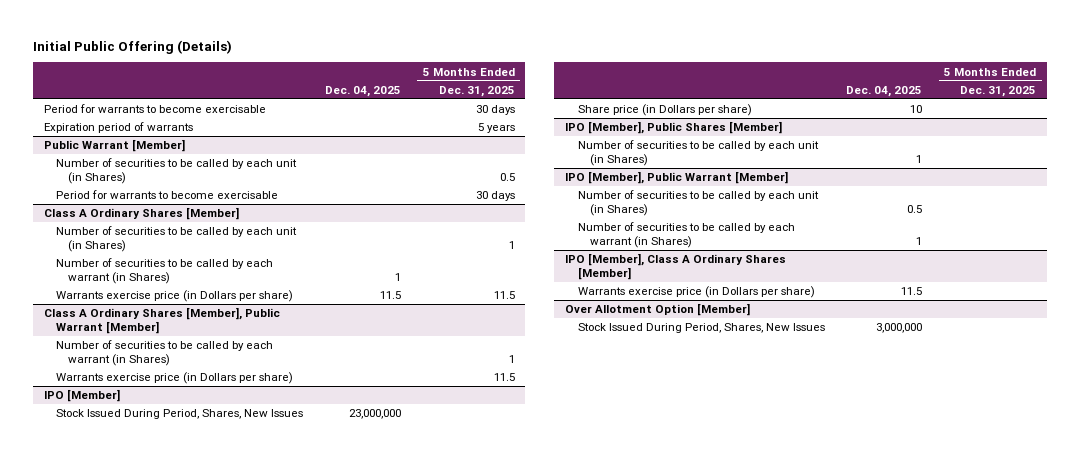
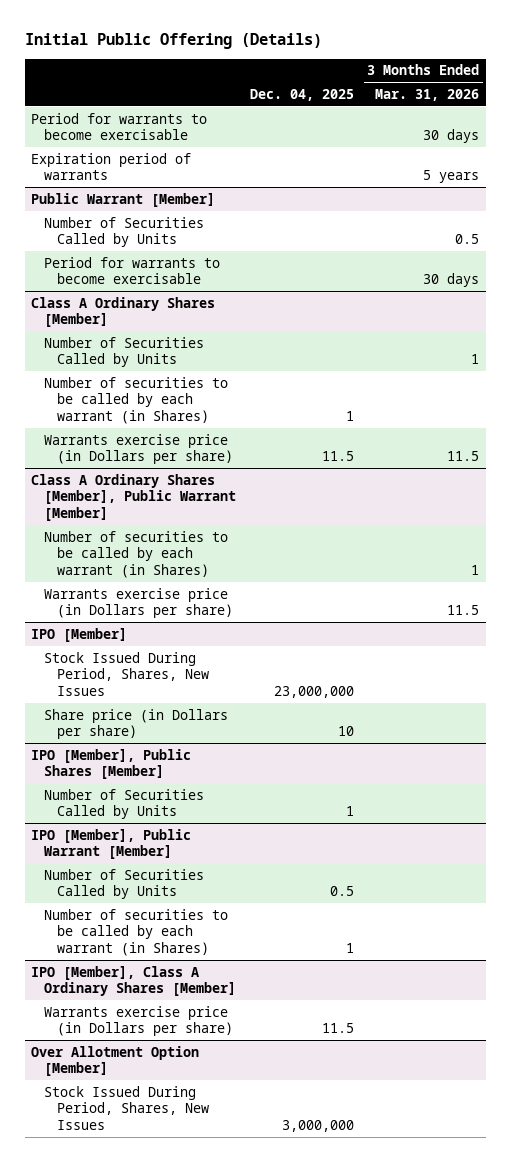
- | Dec. 04, 2025 | 5 Months Ended Dec. 31, 2025
+ | Dec. 04, 2025 | 3 Months Ended Mar. 31, 2026
@ Public Warrant [Member]
- Number of securities to be called by each unit (in Shares) | | 0.5
+ Number of Securities Called by Units | | 0.5
@ Class A Ordinary Shares [Member]
- Number of securities to be called by each unit (in Shares) | | 1
+ Number of Securities Called by Units | | 1
@ IPO [Member], Public Shares [Member]
- Number of securities to be called by each unit (in Shares) | 1 |
+ Number of Securities Called by Units | 1 |
@ IPO [Member], Public Warrant [Member]
- Number of securities to be called by each unit (in Shares) | 0.5 |
+ Number of Securities Called by Units | 0.5 |

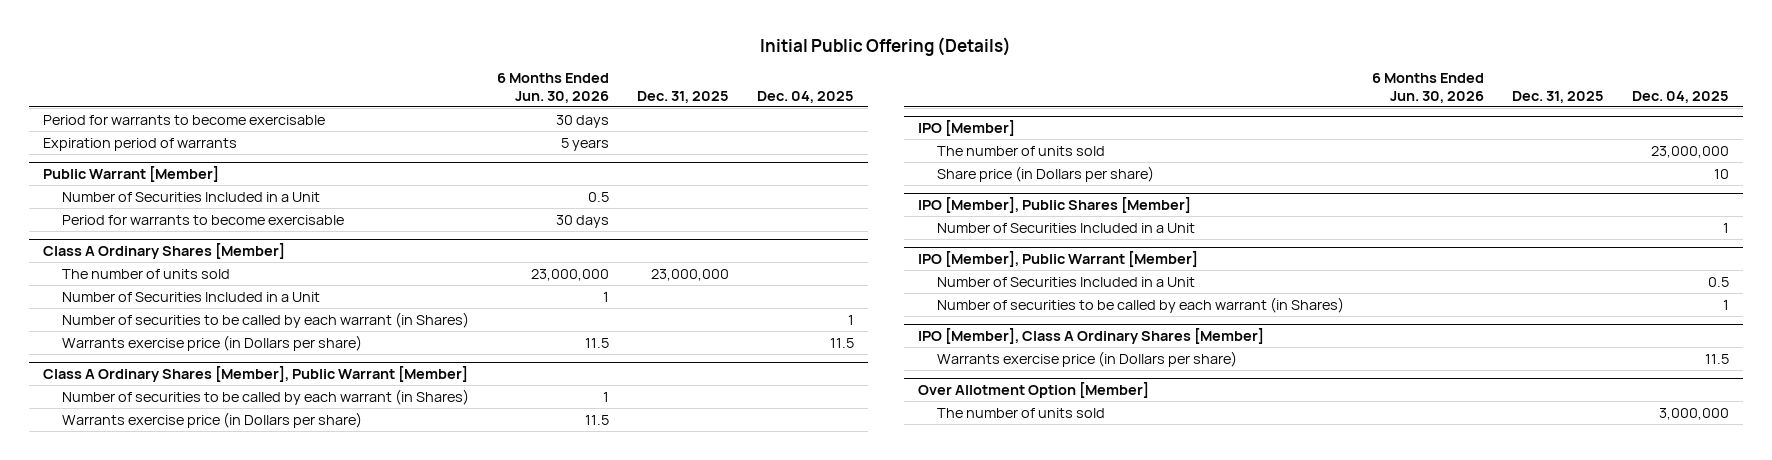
- | Dec. 04, 2025 | 3 Months Ended Mar. 31, 2026
+ | 6 Months Ended Jun. 30, 2026 | Dec. 31, 2025 | Dec. 04, 2025
@ Public Warrant [Member]
- Number of Securities Called by Units | | 0.5
+ Number of Securities Included in a Unit | 0.5 | |
@ Class A Ordinary Shares [Member]
- Number of Securities Called by Units | | 1
+ The number of units sold | 23,000,000 | 23,000,000 |
+ Number of Securities Included in a Unit | 1 | |
@ IPO [Member]
- Stock Issued During Period, Shares, New Issues | 23,000,000 |
+ The number of units sold | | | 23,000,000
@ IPO [Member], Public Shares [Member]
- Number of Securities Called by Units | 1 |
+ Number of Securities Included in a Unit | | | 1
@ IPO [Member], Public Warrant [Member]
- Number of Securities Called by Units | 0.5 |
+ Number of Securities Included in a Unit | | | 0.5
@ Over Allotment Option [Member]
- Stock Issued During Period, Shares, New Issues | 3,000,000 |
+ The number of units sold | | | 3,000,000

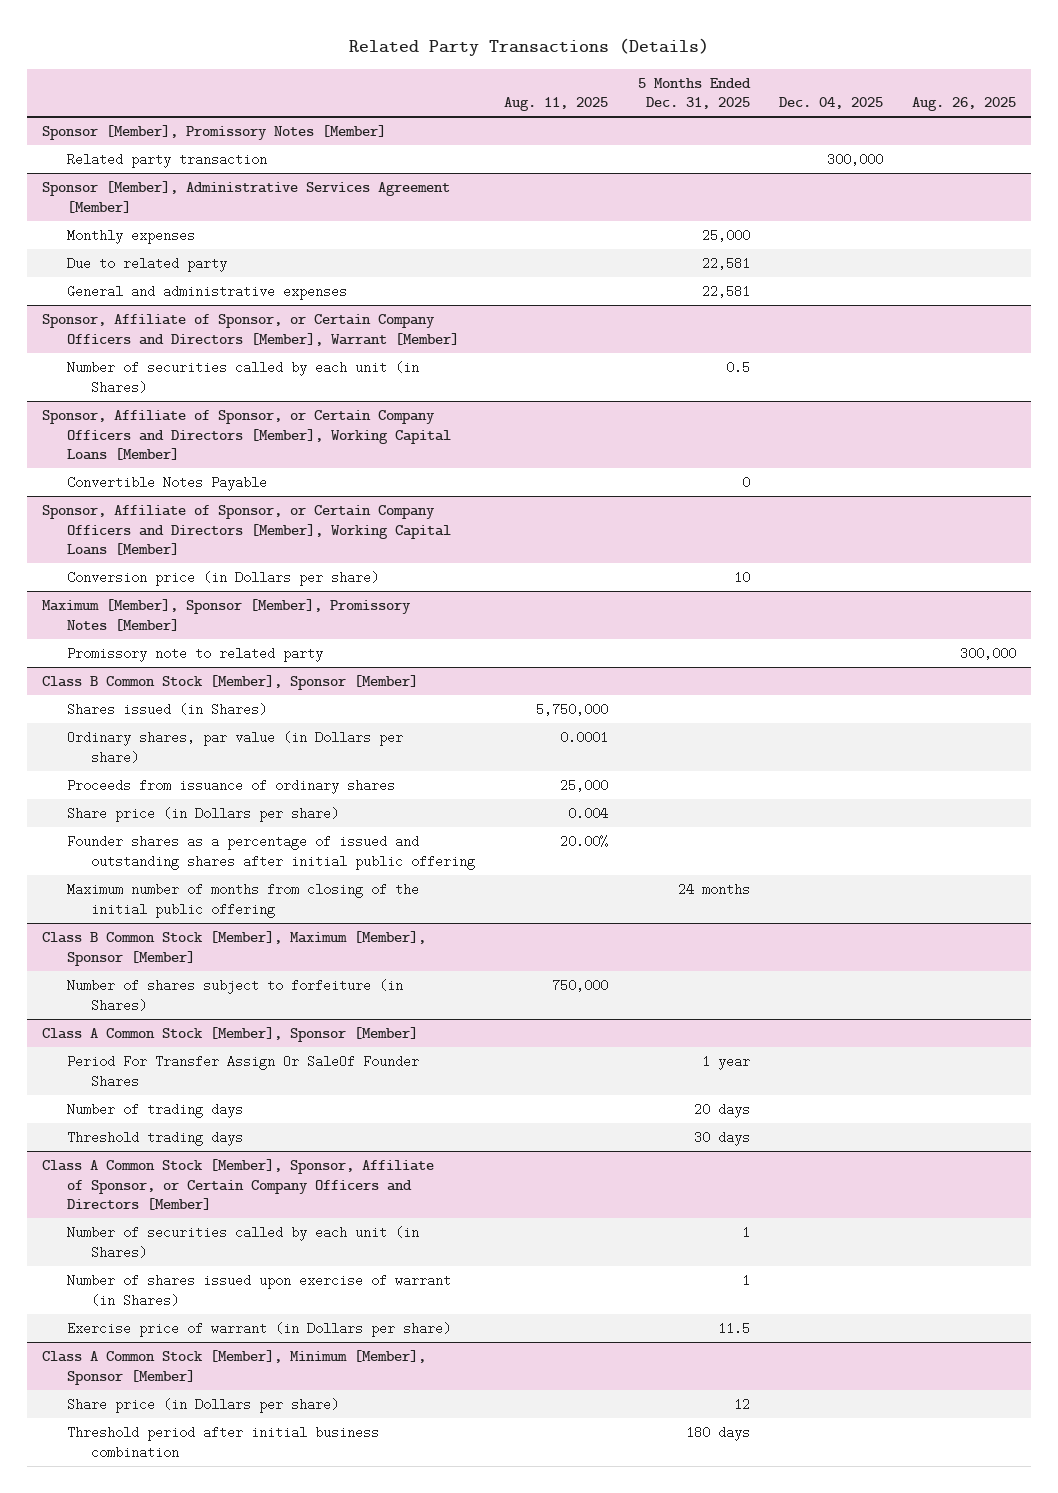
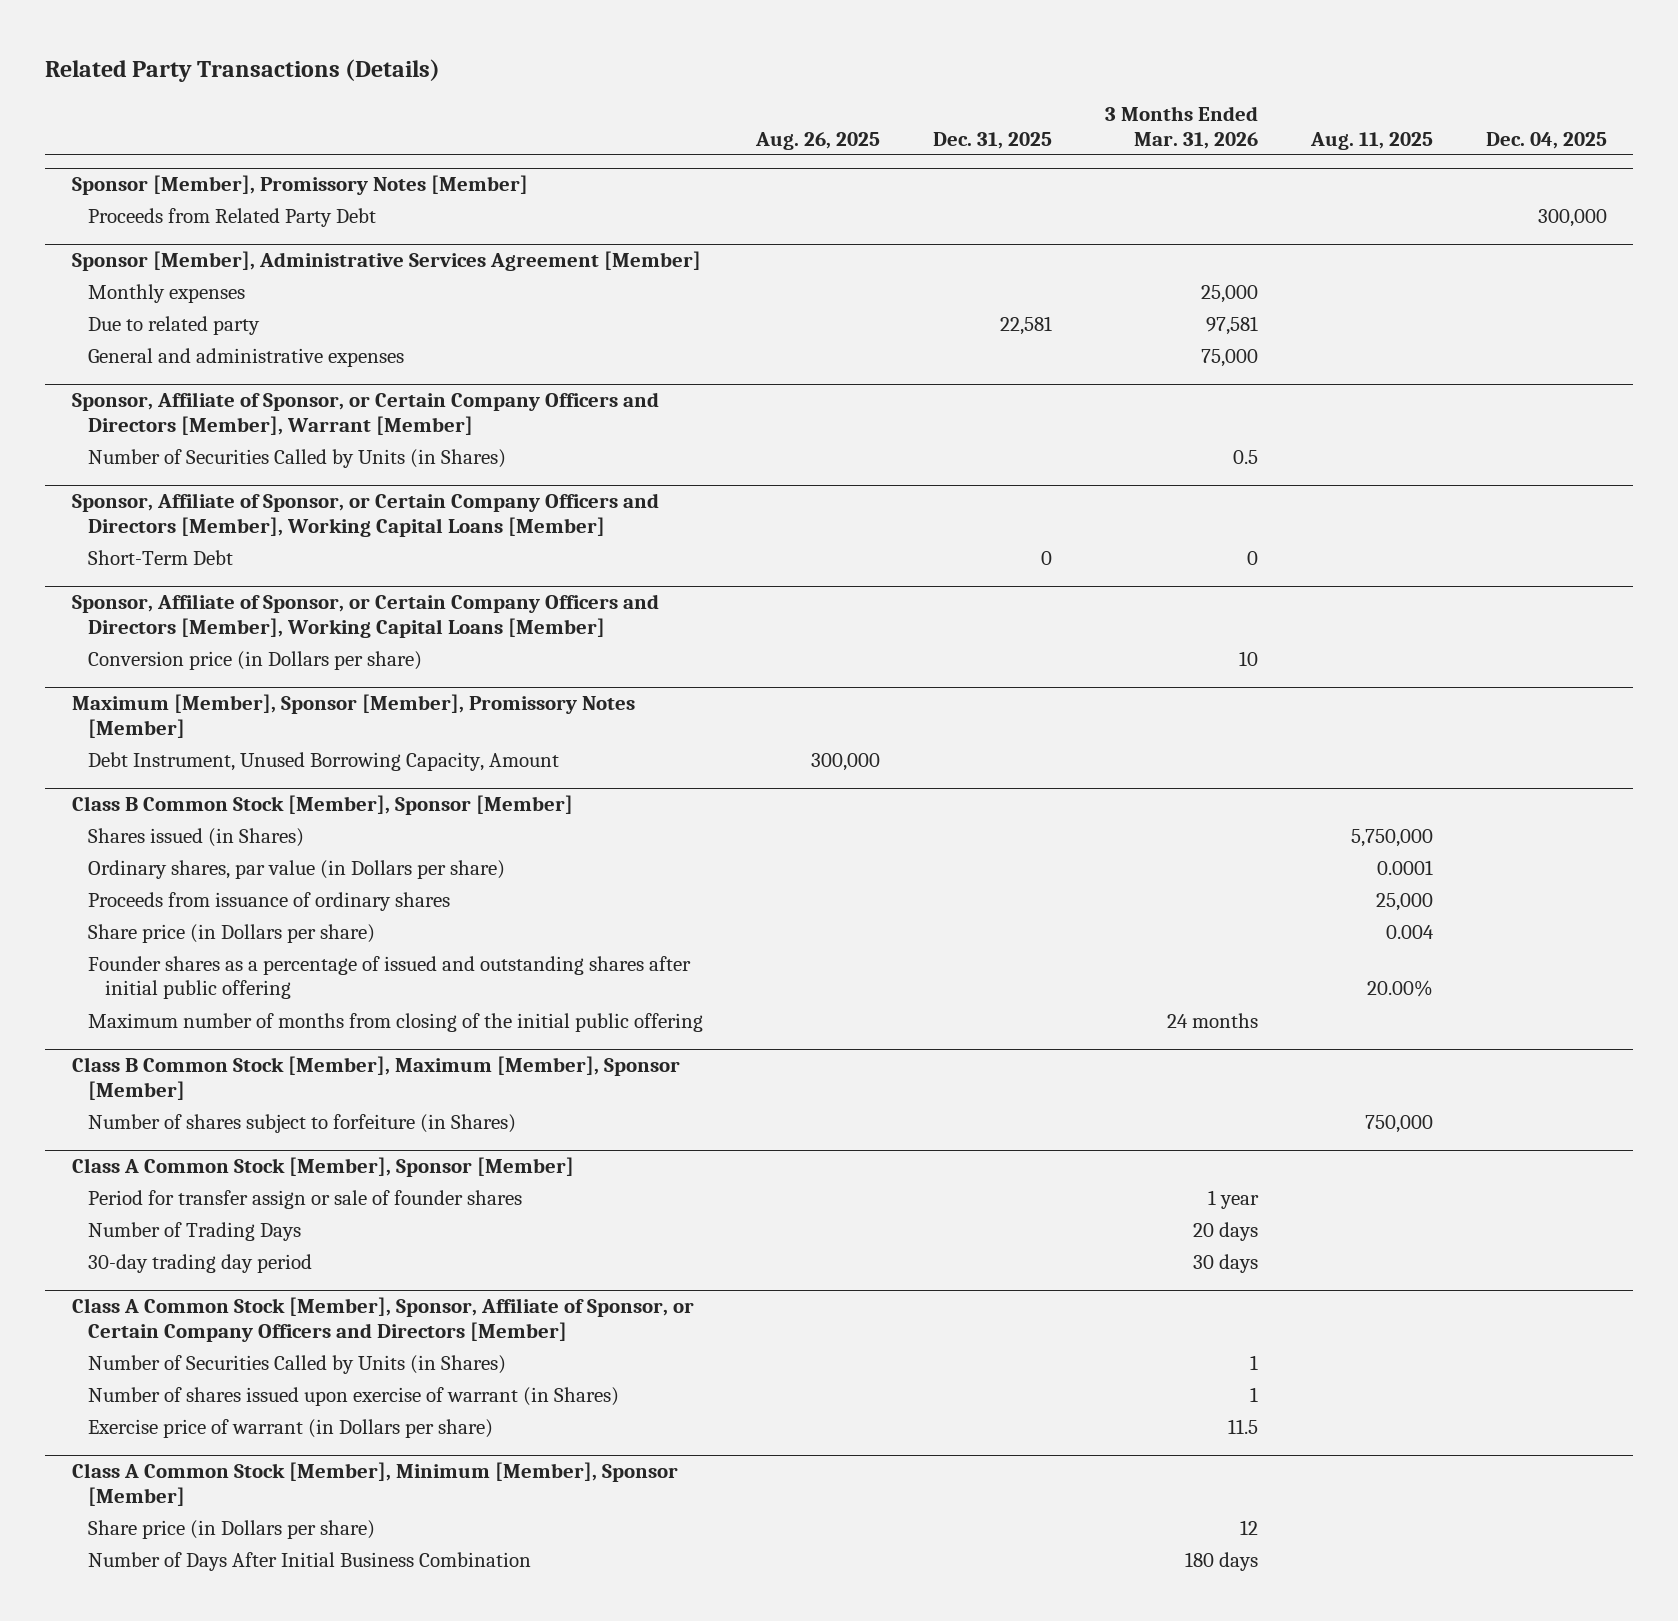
- | Aug. 11, 2025 | 5 Months Ended Dec. 31, 2025 | Dec. 04, 2025 | Aug. 26, 2025
+ | Aug. 26, 2025 | Dec. 31, 2025 | 3 Months Ended Mar. 31, 2026 | Aug. 11, 2025 | Dec. 04, 2025
@ Sponsor [Member], Promissory Notes [Member]
- Related party transaction | | | 300,000 |
+ Proceeds from Related Party Debt | | | | | 300,000
@ Sponsor, Affiliate of Sponsor, or Certain Company Officers and Directors [Member], Warrant [Member]
- Number of securities called by each unit (in Shares) | | 0.5 | |
+ Number of Securities Called by Units (in Shares) | | | 0.5 | |
@ Sponsor, Affiliate of Sponsor, or Certain Company Officers and Directors [Member], Working Capital Loans [Member]
- Convertible Notes Payable | | 0 | |
+ Short-Term Debt | | 0 | 0 | |
@ Maximum [Member], Sponsor [Member], Promissory Notes [Member]
- Promissory note to related party | | | | 300,000
+ Debt Instrument, Unused Borrowing Capacity, Amount | 300,000 | | | |
@ Class A Common Stock [Member], Sponsor [Member]
- Period For Transfer Assign Or SaleOf Founder Shares | | 1 year | |
- Number of trading days | | 20 days | |
- Threshold trading days | | 30 days | |
+ Period for transfer assign or sale of founder shares | | | 1 year | |
+ Number of Trading Days | | | 20 days | |
+ 30-day trading day period | | | 30 days | |
@ Class A Common Stock [Member], Sponsor, Affiliate of Sponsor, or Certain Company Officers and Directors [Member]
- Number of securities called by each unit (in Shares) | | 1 | |
+ Number of Securities Called by Units (in Shares) | | | 1 | |
@ Class A Common Stock [Member], Minimum [Member], Sponsor [Member]
- Threshold period after initial business combination | | 180 days | |
+ Number of Days After Initial Business Combination | | | 180 days | |

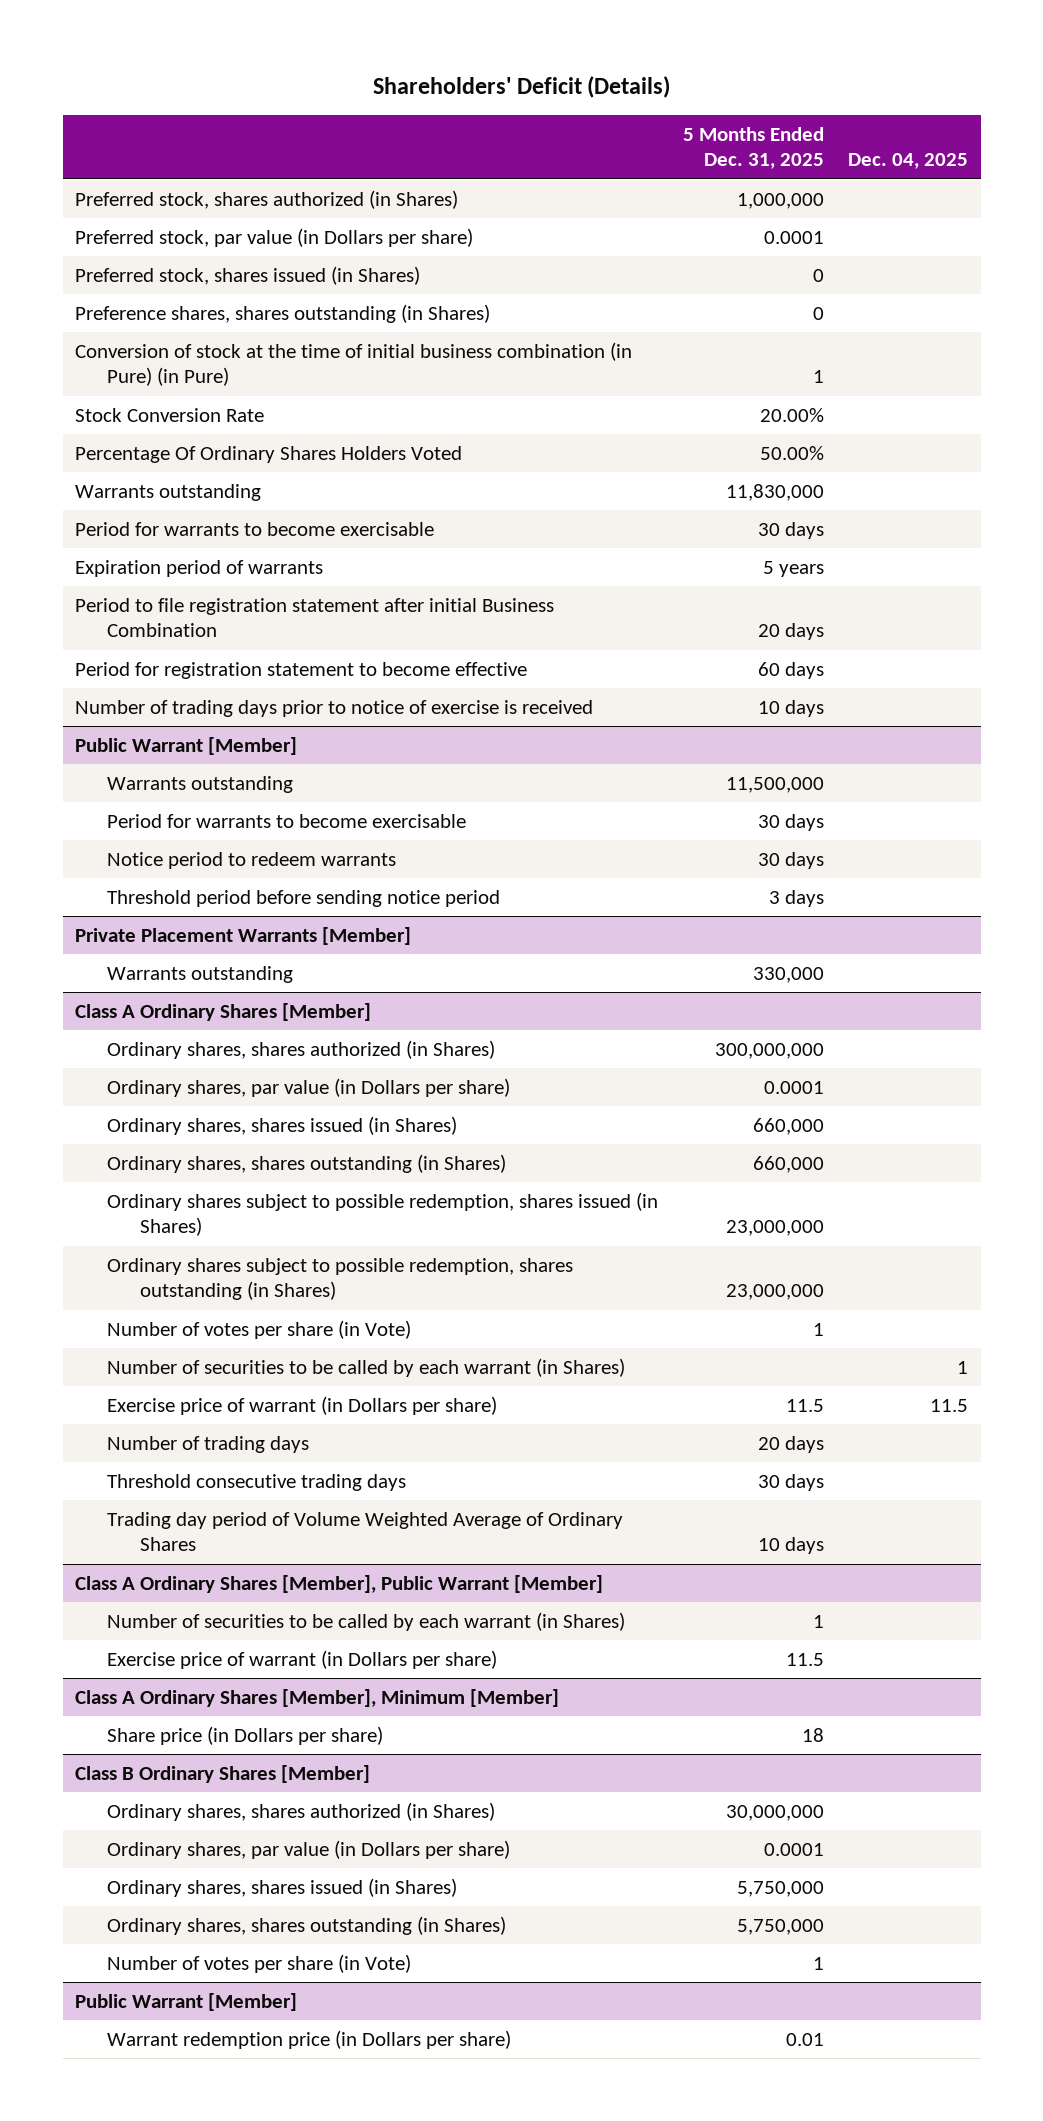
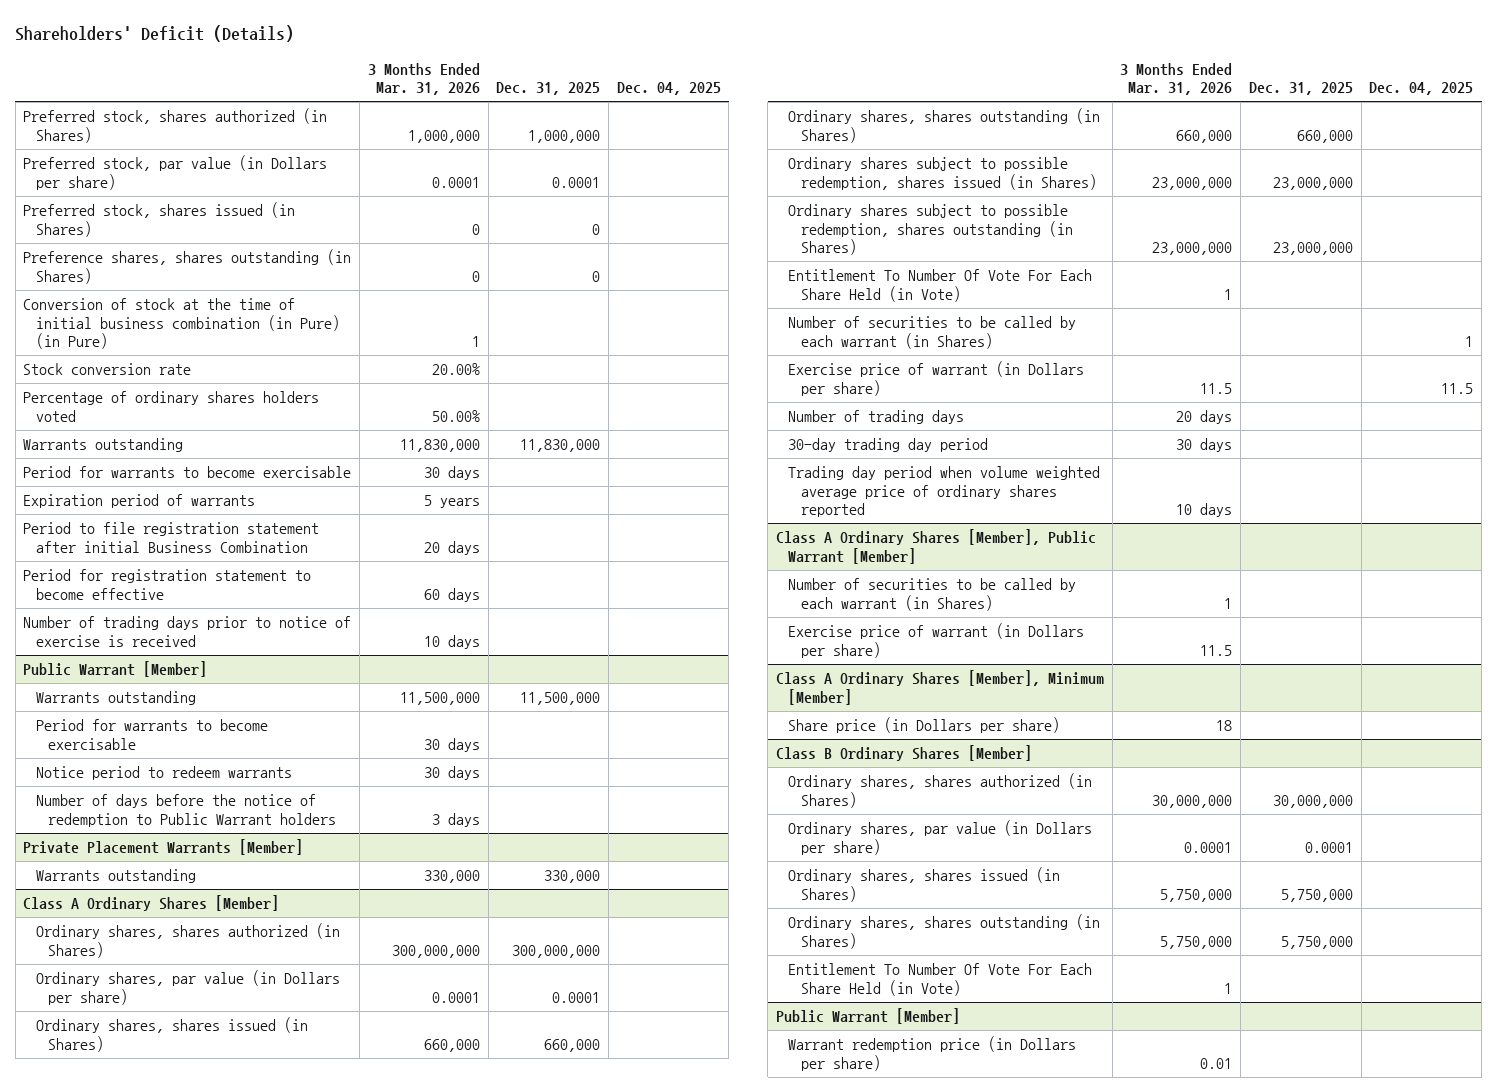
- | 5 Months Ended Dec. 31, 2025 | Dec. 04, 2025
+ | 3 Months Ended Mar. 31, 2026 | Dec. 31, 2025 | Dec. 04, 2025
- Stock Conversion Rate | 20.00% |
- Percentage Of Ordinary Shares Holders Voted | 50.00% |
+ Stock conversion rate | 20.00% | |
+ Percentage of ordinary shares holders voted | 50.00% | |
@ Public Warrant [Member]
- Threshold period before sending notice period | 3 days |
+ Number of days before the notice of redemption to Public Warrant holders | 3 days | |
@ Class A Ordinary Shares [Member]
- Number of votes per share (in Vote) | 1 |
+ Entitlement To Number Of Vote For Each Share Held (in Vote) | 1 | |
- Threshold consecutive trading days | 30 days |
- Trading day period of Volume Weighted Average of Ordinary Shares | 10 days |
+ 30-day trading day period | 30 days | |
+ Trading day period when volume weighted average price of ordinary shares reported | 10 days | |
@ Class B Ordinary Shares [Member]
- Number of votes per share (in Vote) | 1 |
+ Entitlement To Number Of Vote For Each Share Held (in Vote) | 1 | |

